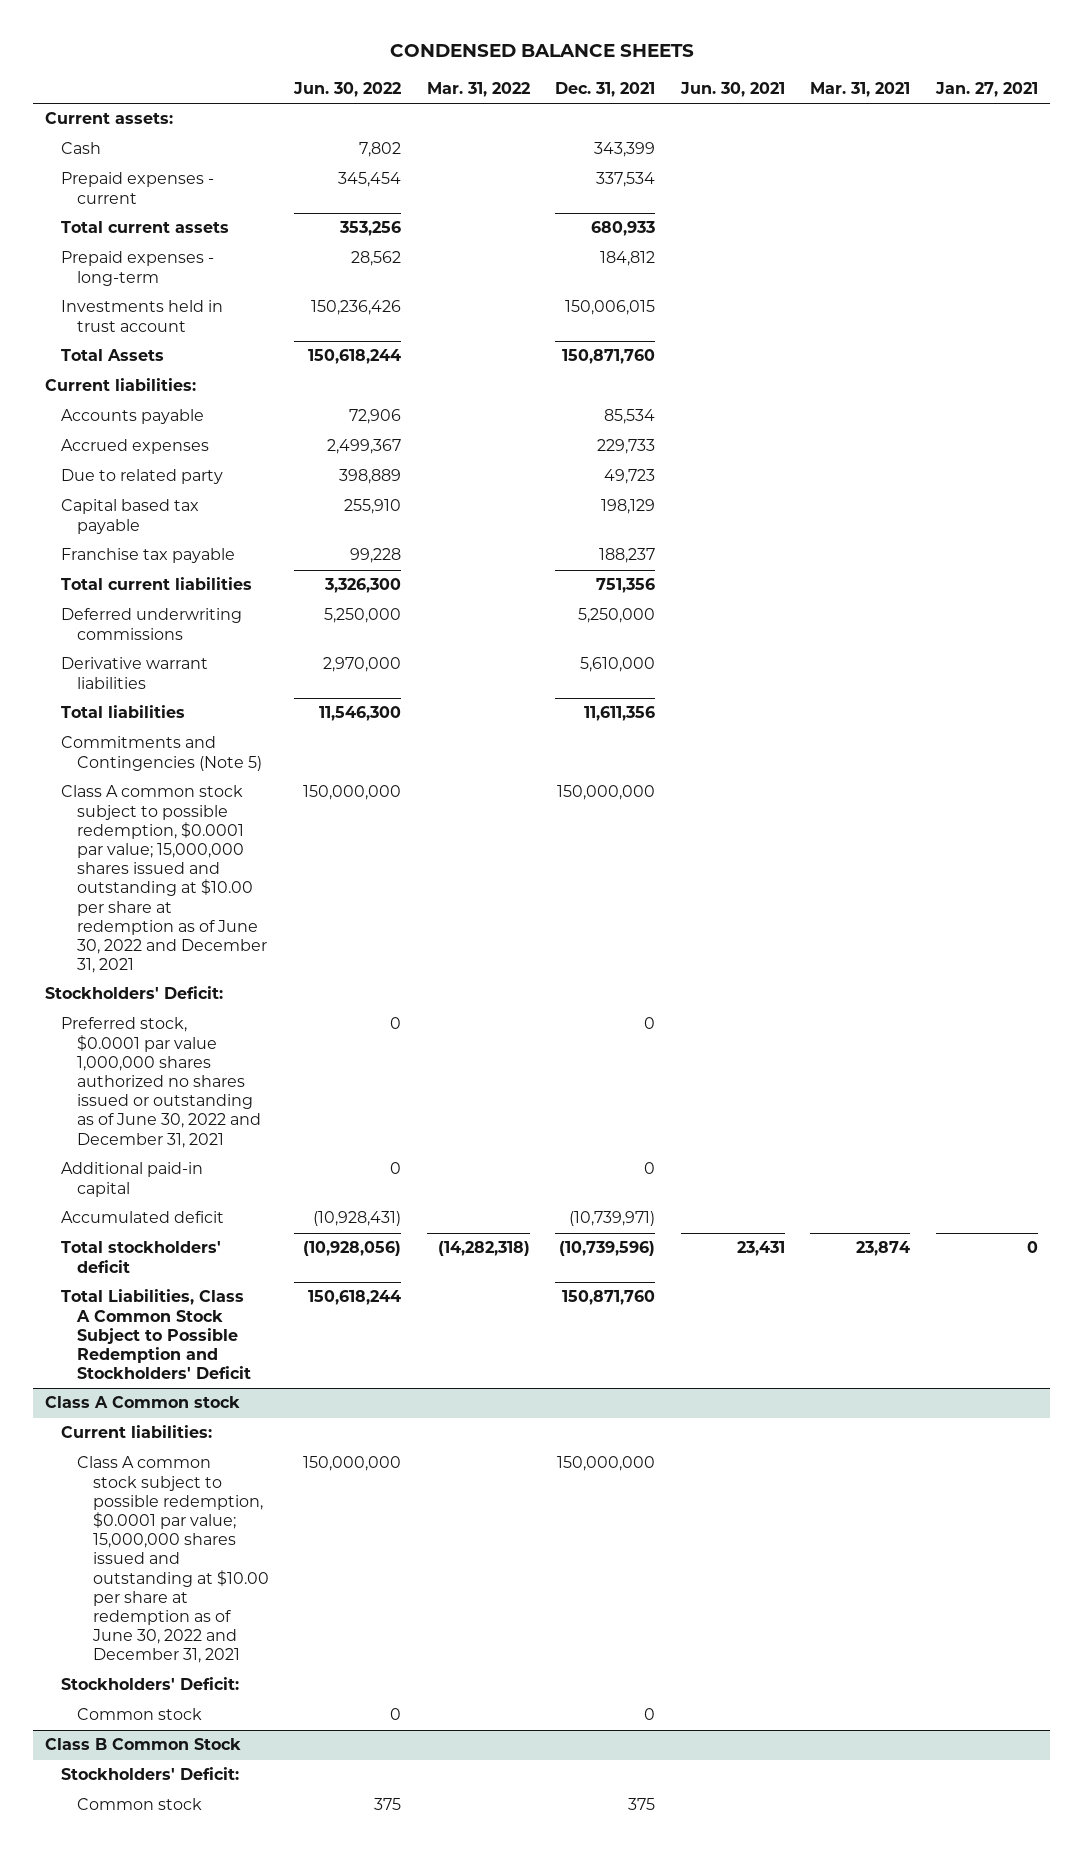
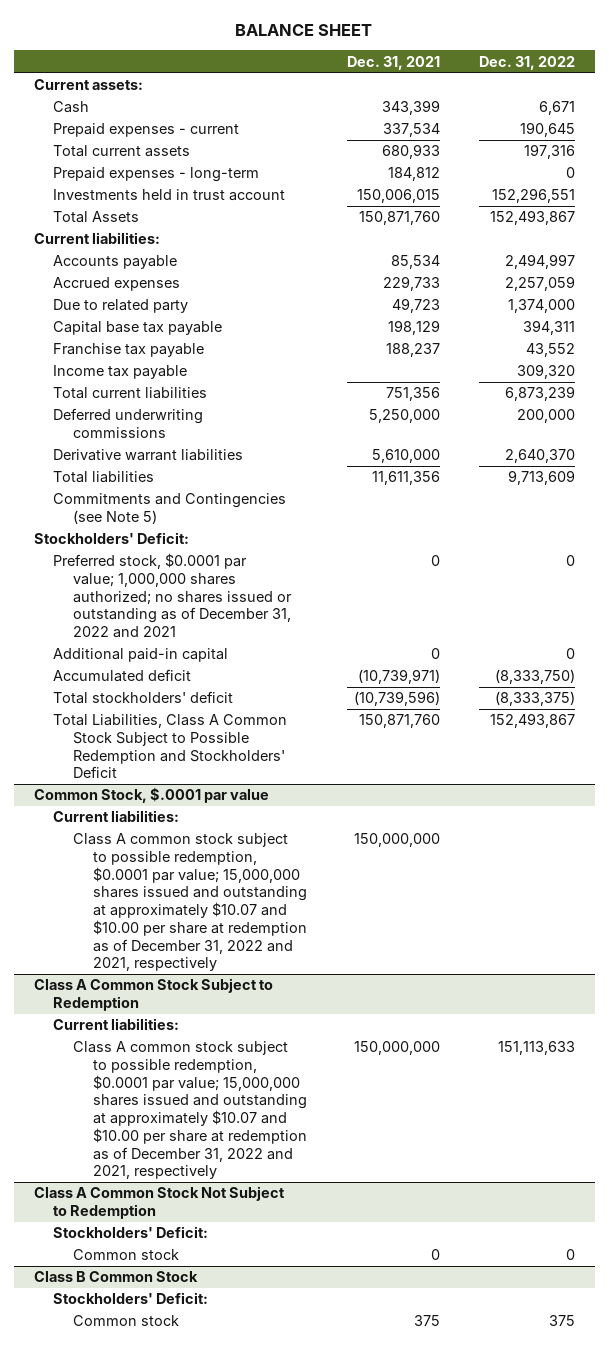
- CONDENSED BALANCE SHEETS
+ BALANCE SHEET
- | Jun. 30, 2022 | Mar. 31, 2022 | Dec. 31, 2021 | Jun. 30, 2021 | Mar. 31, 2021 | Jan. 27, 2021
+ | Dec. 31, 2021 | Dec. 31, 2022
- Capital based tax payable | 255,910 | | 198,129 | | |
+ Capital base tax payable | 198,129 | 394,311
+ Income tax payable | | 309,320
- Commitments and Contingencies (Note 5)
- Class A common stock subject to possible redemption, $0.0001 par value; 15,000,000 shares issued and outstanding at $10.00 per share at redemption as of June 30, 2022 and December 31, 2021 | 150,000,000 | | 150,000,000 | | |
+ Commitments and Contingencies (see Note 5)
- Preferred stock, $0.0001 par value 1,000,000 shares authorized no shares issued or outstanding as of June 30, 2022 and December 31, 2021 | 0 | | 0 | | |
+ Preferred stock, $0.0001 par value; 1,000,000 shares authorized; no shares issued or outstanding as of December 31, 2022 and 2021 | 0 | 0
- Class A Common stock
+ Common Stock, $.0001 par value
- Class A common stock subject to possible redemption, $0.0001 par value; 15,000,000 shares issued and outstanding at $10.00 per share at redemption as of June 30, 2022 and December 31, 2021 | 150,000,000 | | 150,000,000 | | |
+ Class A common stock subject to possible redemption, $0.0001 par value; 15,000,000 shares issued and outstanding at approximately $10.07 and $10.00 per share at redemption as of December 31, 2022 and 2021, respectively | 150,000,000 |
+ Class A Common Stock Subject to Redemption
+ Current liabilities:
+ Class A common stock subject to possible redemption, $0.0001 par value; 15,000,000 shares issued and outstanding at approximately $10.07 and $10.00 per share at redemption as of December 31, 2022 and 2021, respectively | 150,000,000 | 151,113,633
+ Class A Common Stock Not Subject to Redemption

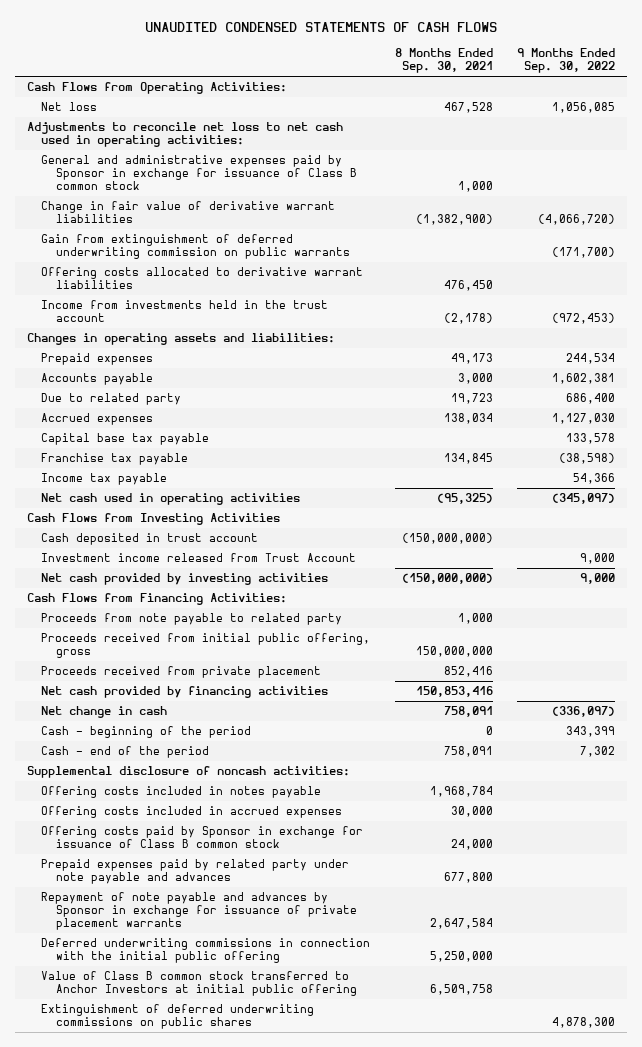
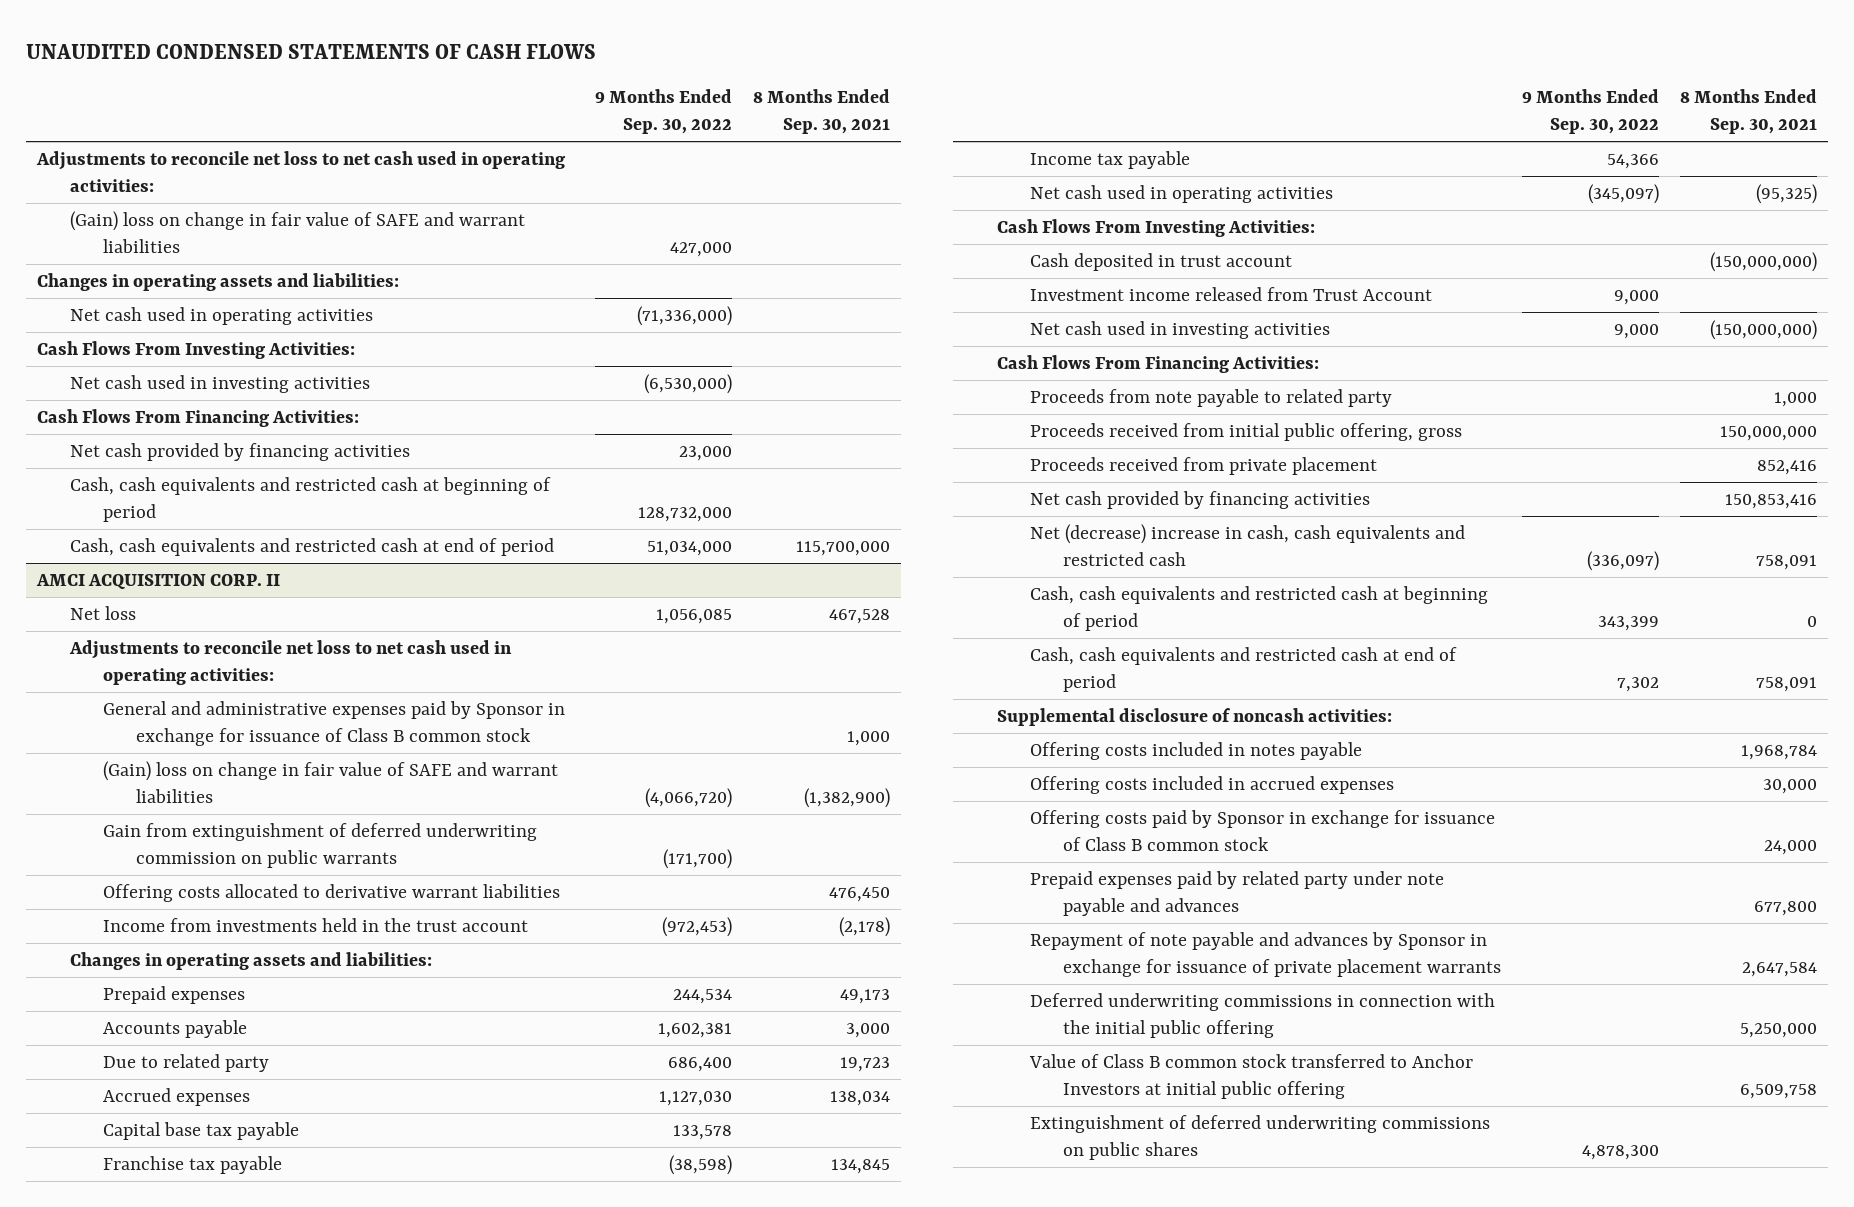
- | 8 Months Ended Sep. 30, 2021 | 9 Months Ended Sep. 30, 2022
+ | 9 Months Ended Sep. 30, 2022 | 8 Months Ended Sep. 30, 2021
- Cash Flows from Operating Activities:
+ Adjustments to reconcile net loss to net cash used in operating activities:
+ (Gain) loss on change in fair value of SAFE and warrant liabilities | 427,000 |
+ Changes in operating assets and liabilities:
+ Net cash used in operating activities | (71,336,000) |
+ Cash Flows From Investing Activities:
+ Net cash used in investing activities | (6,530,000) |
+ Cash Flows From Financing Activities:
+ Net cash provided by financing activities | 23,000 |
+ Cash, cash equivalents and restricted cash at beginning of period | 128,732,000 |
+ Cash, cash equivalents and restricted cash at end of period | 51,034,000 | 115,700,000
+ AMCI ACQUISITION CORP. II
- Change in fair value of derivative warrant liabilities | (1,382,900) | (4,066,720)
+ (Gain) loss on change in fair value of SAFE and warrant liabilities | (4,066,720) | (1,382,900)
- Cash Flows from Investing Activities
+ Cash Flows From Investing Activities:
- Net cash provided by investing activities | (150,000,000) | 9,000
- Cash Flows from Financing Activities:
+ Net cash used in investing activities | 9,000 | (150,000,000)
+ Cash Flows From Financing Activities:
- Net change in cash | 758,091 | (336,097)
- Cash - beginning of the period | 0 | 343,399
- Cash - end of the period | 758,091 | 7,302
+ Net (decrease) increase in cash, cash equivalents and restricted cash | (336,097) | 758,091
+ Cash, cash equivalents and restricted cash at beginning of period | 343,399 | 0
+ Cash, cash equivalents and restricted cash at end of period | 7,302 | 758,091

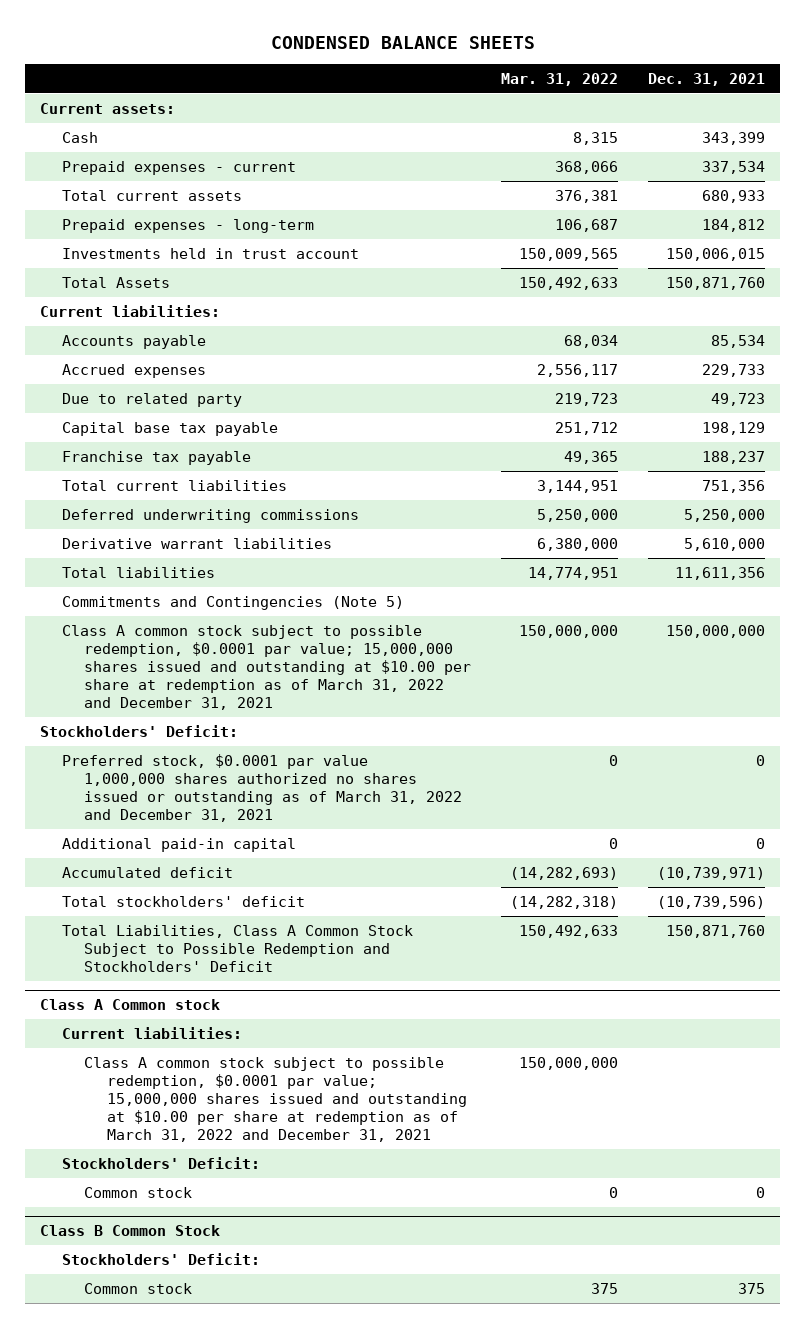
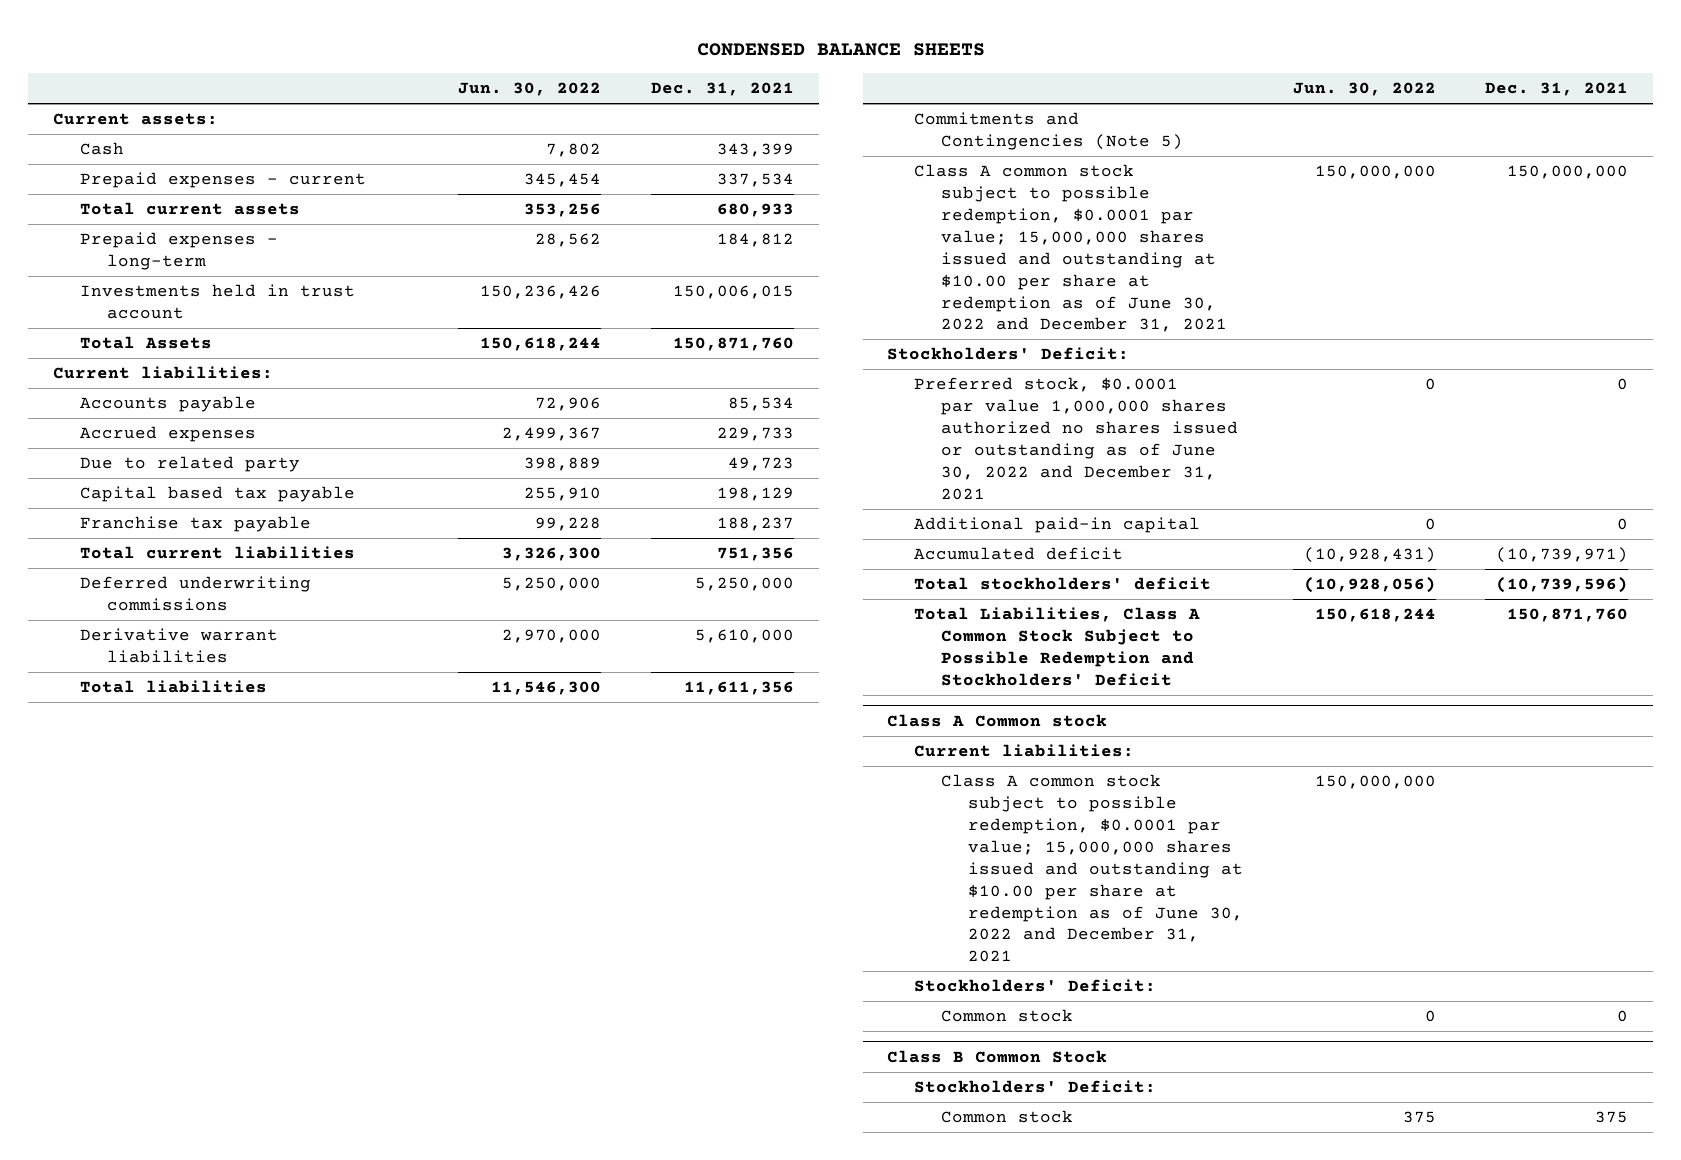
- | Mar. 31, 2022 | Dec. 31, 2021
+ | Jun. 30, 2022 | Dec. 31, 2021
- Capital base tax payable | 251,712 | 198,129
+ Capital based tax payable | 255,910 | 198,129
- Class A common stock subject to possible redemption, $0.0001 par value; 15,000,000 shares issued and outstanding at $10.00 per share at redemption as of March 31, 2022 and December 31, 2021 | 150,000,000 | 150,000,000
+ Class A common stock subject to possible redemption, $0.0001 par value; 15,000,000 shares issued and outstanding at $10.00 per share at redemption as of June 30, 2022 and December 31, 2021 | 150,000,000 | 150,000,000
- Preferred stock, $0.0001 par value 1,000,000 shares authorized no shares issued or outstanding as of March 31, 2022 and December 31, 2021 | 0 | 0
+ Preferred stock, $0.0001 par value 1,000,000 shares authorized no shares issued or outstanding as of June 30, 2022 and December 31, 2021 | 0 | 0
@ Class A Common stock
- Class A common stock subject to possible redemption, $0.0001 par value; 15,000,000 shares issued and outstanding at $10.00 per share at redemption as of March 31, 2022 and December 31, 2021 | 150,000,000 |
+ Class A common stock subject to possible redemption, $0.0001 par value; 15,000,000 shares issued and outstanding at $10.00 per share at redemption as of June 30, 2022 and December 31, 2021 | 150,000,000 |

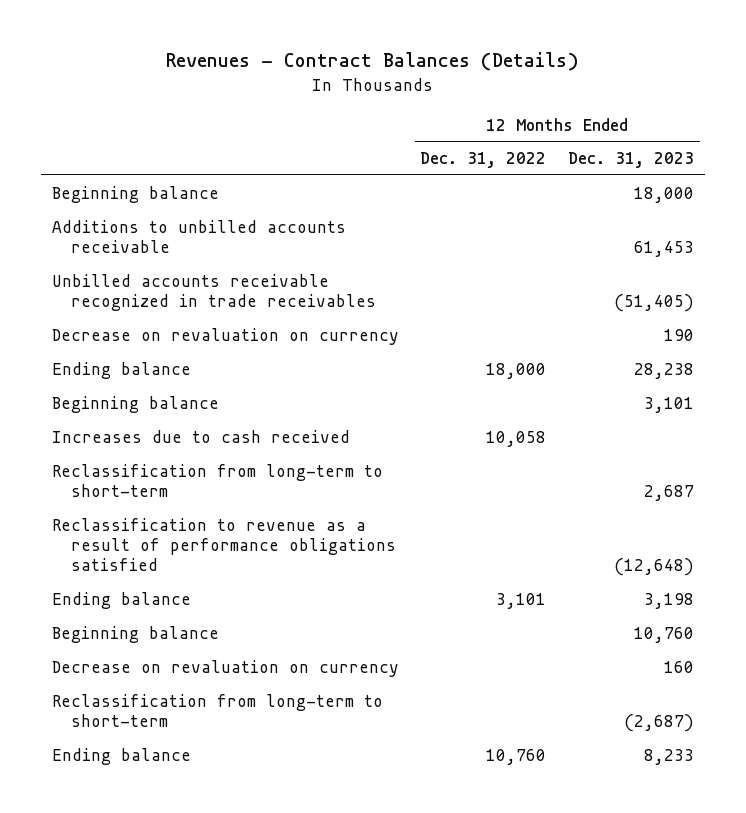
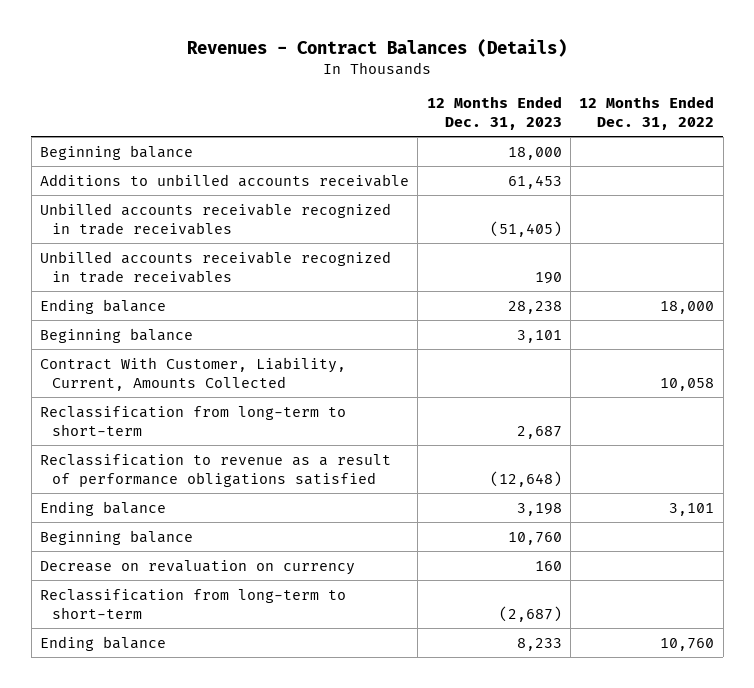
- | 12 Months Ended Dec. 31, 2022 | 12 Months Ended Dec. 31, 2023
+ | 12 Months Ended Dec. 31, 2023 | 12 Months Ended Dec. 31, 2022
- Decrease on revaluation on currency | | 190
+ Unbilled accounts receivable recognized in trade receivables | 190 |
- Increases due to cash received | 10,058 |
+ Contract With Customer, Liability, Current, Amounts Collected | | 10,058

